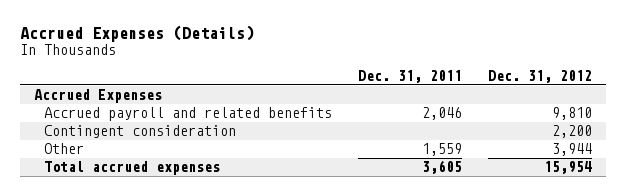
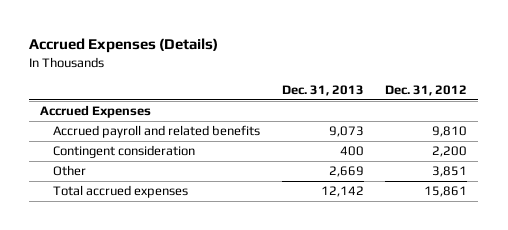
- | Dec. 31, 2011 | Dec. 31, 2012
+ | Dec. 31, 2013 | Dec. 31, 2012
- Other | 1,559 | 3,944
- Total accrued expenses | 3,605 | 15,954
+ Other | 2,669 | 3,851
+ Total accrued expenses | 12,142 | 15,861

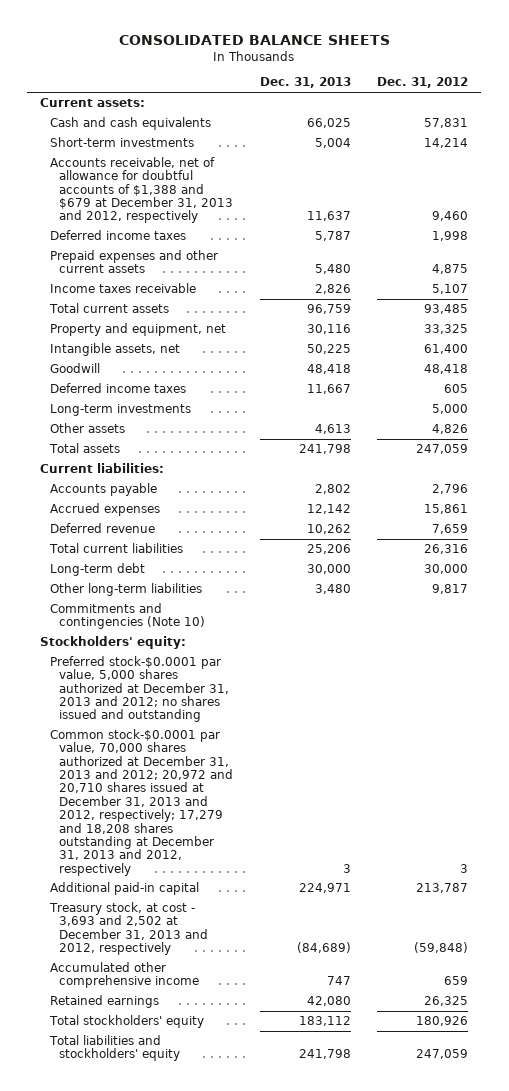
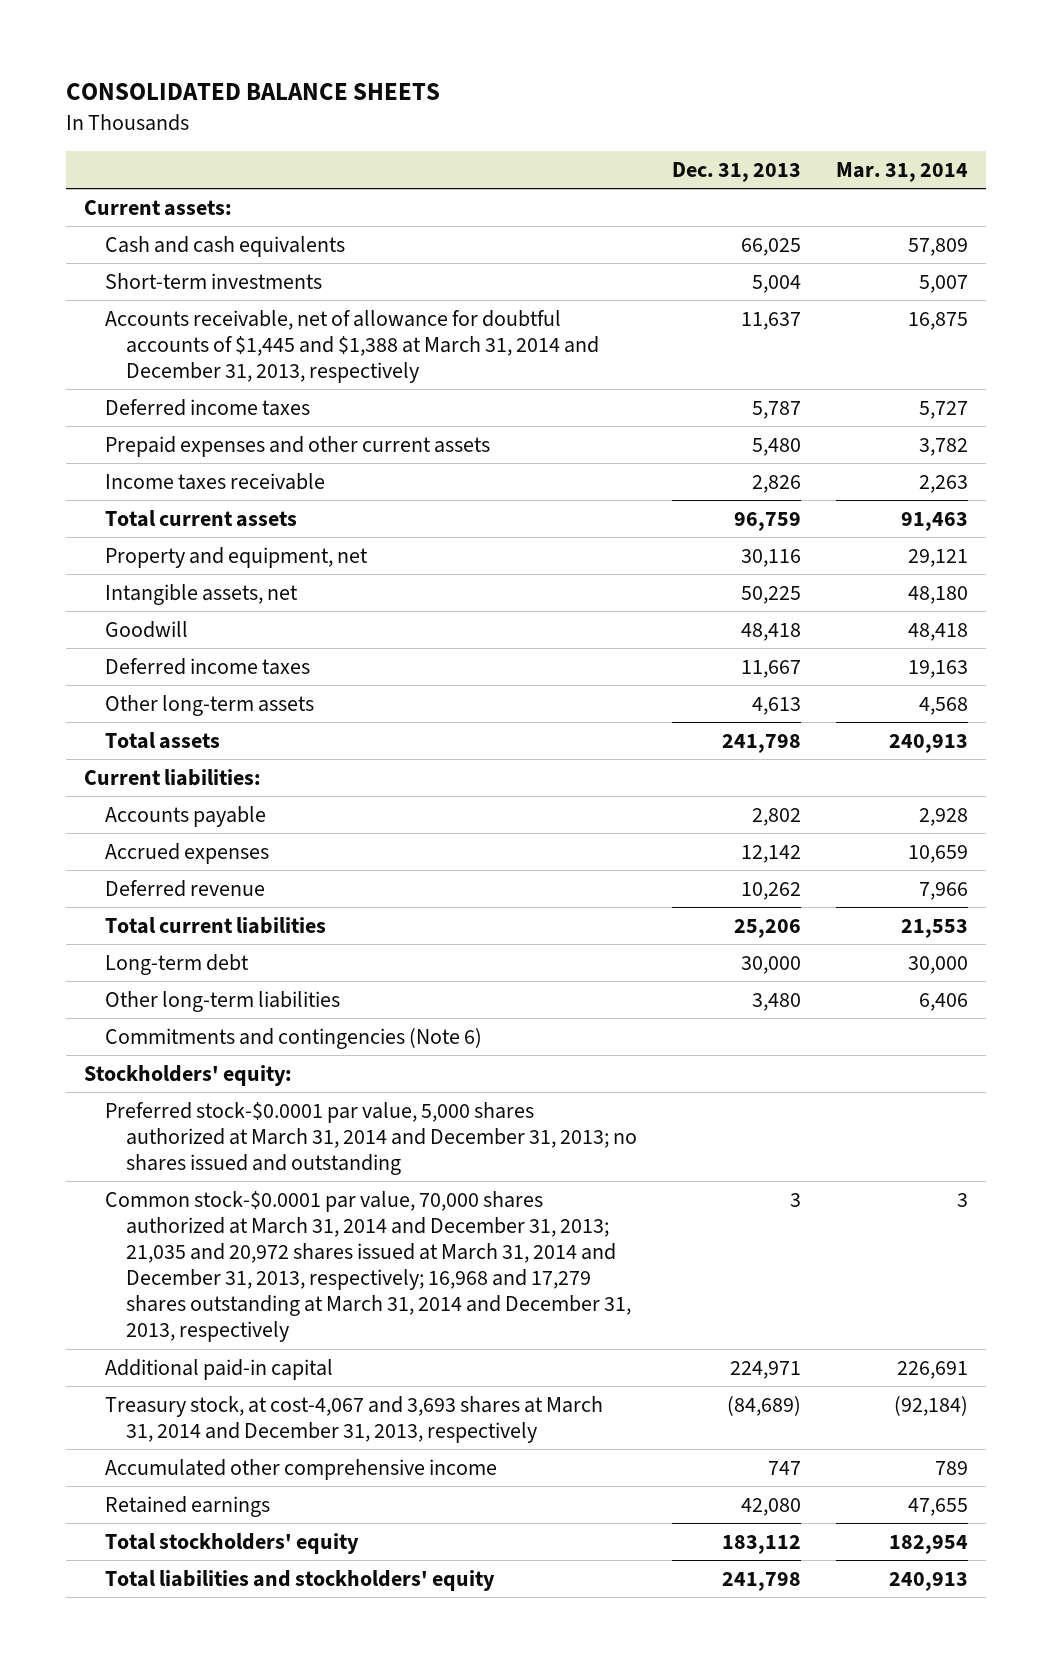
- | Dec. 31, 2013 | Dec. 31, 2012
+ | Dec. 31, 2013 | Mar. 31, 2014
- Accounts receivable, net of allowance for doubtful accounts of $1,388 and $679 at December 31, 2013 and 2012, respectively | 11,637 | 9,460
+ Accounts receivable, net of allowance for doubtful accounts of $1,445 and $1,388 at March 31, 2014 and December 31, 2013, respectively | 11,637 | 16,875
- Long-term investments | | 5,000
- Other assets | 4,613 | 4,826
+ Other long-term assets | 4,613 | 4,568
- Commitments and contingencies (Note 10)
+ Commitments and contingencies (Note 6)
- Preferred stock-$0.0001 par value, 5,000 shares authorized at December 31, 2013 and 2012; no shares issued and outstanding
- Common stock-$0.0001 par value, 70,000 shares authorized at December 31, 2013 and 2012; 20,972 and 20,710 shares issued at December 31, 2013 and 2012, respectively; 17,279 and 18,208 shares outstanding at December 31, 2013 and 2012, respectively | 3 | 3
+ Preferred stock-$0.0001 par value, 5,000 shares authorized at March 31, 2014 and December 31, 2013; no shares issued and outstanding
+ Common stock-$0.0001 par value, 70,000 shares authorized at March 31, 2014 and December 31, 2013; 21,035 and 20,972 shares issued at March 31, 2014 and December 31, 2013, respectively; 16,968 and 17,279 shares outstanding at March 31, 2014 and December 31, 2013, respectively | 3 | 3
- Treasury stock, at cost - 3,693 and 2,502 at December 31, 2013 and 2012, respectively | (84,689) | (59,848)
+ Treasury stock, at cost-4,067 and 3,693 shares at March 31, 2014 and December 31, 2013, respectively | (84,689) | (92,184)

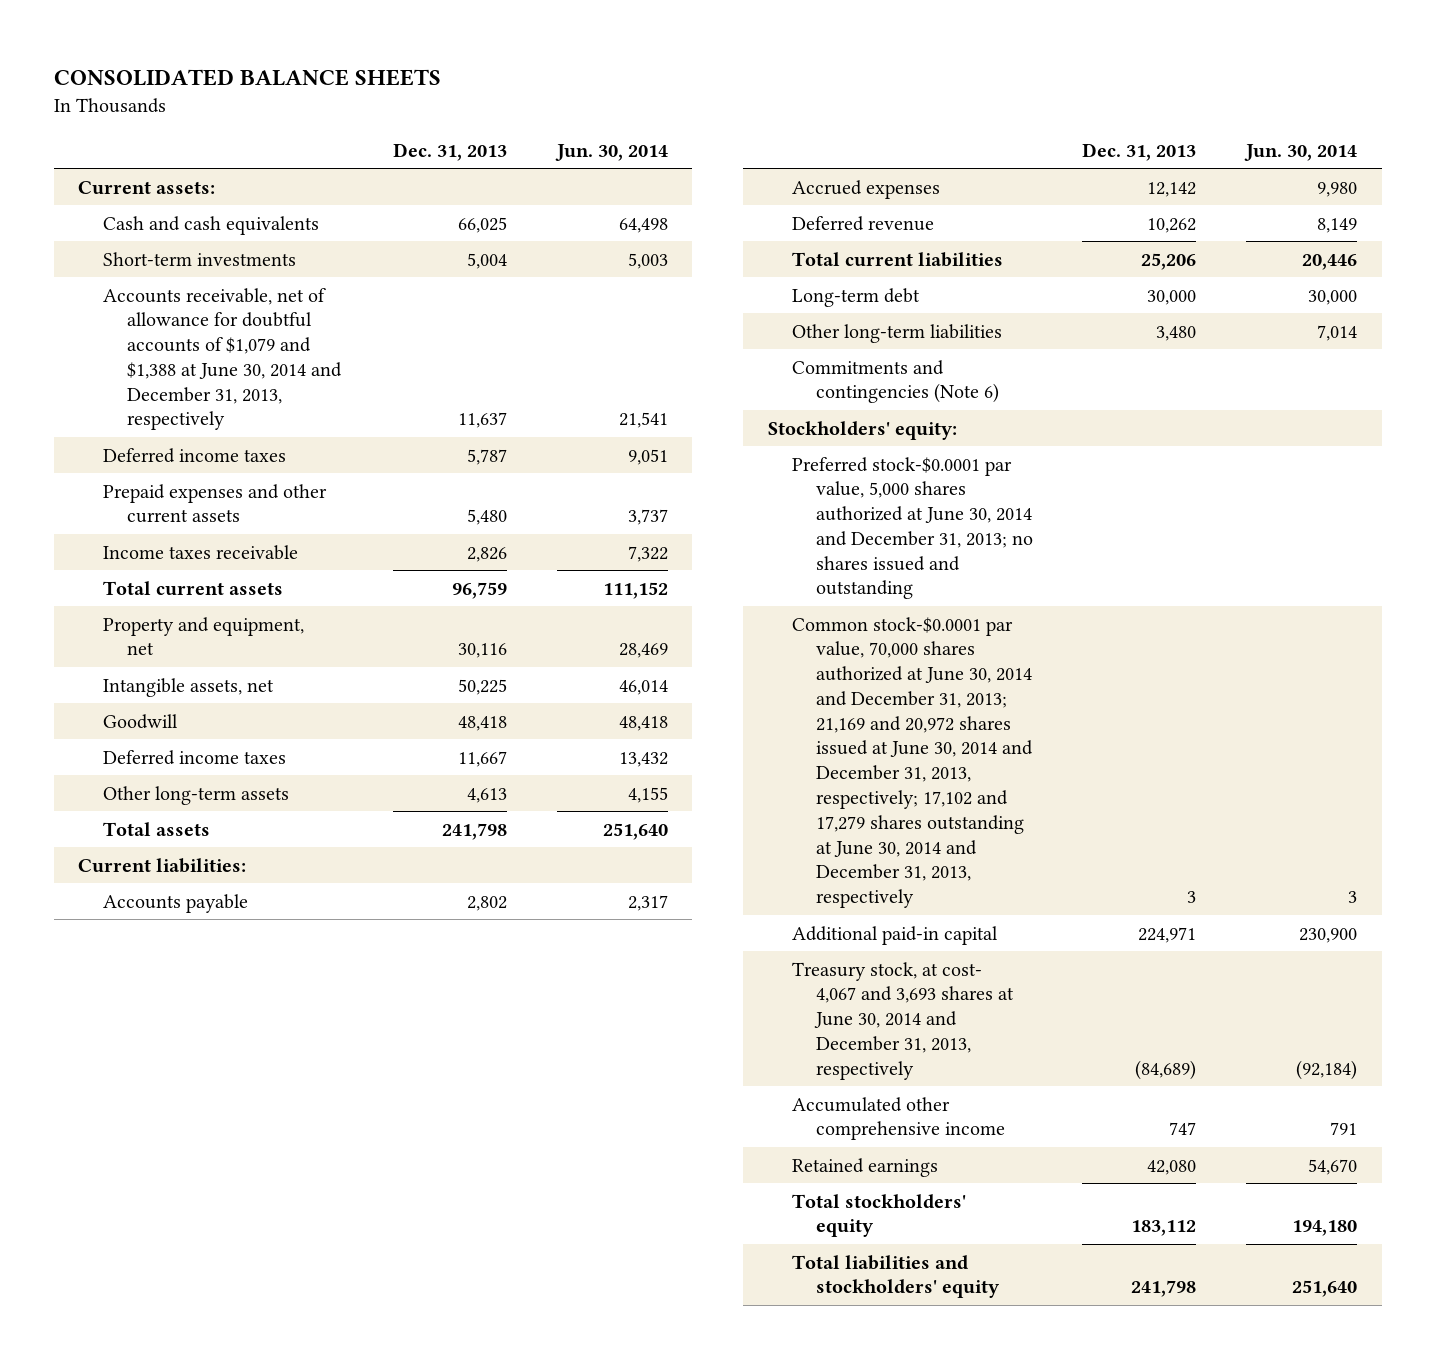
- | Dec. 31, 2013 | Mar. 31, 2014
+ | Dec. 31, 2013 | Jun. 30, 2014
- Accounts receivable, net of allowance for doubtful accounts of $1,445 and $1,388 at March 31, 2014 and December 31, 2013, respectively | 11,637 | 16,875
+ Accounts receivable, net of allowance for doubtful accounts of $1,079 and $1,388 at June 30, 2014 and December 31, 2013, respectively | 11,637 | 21,541
- Preferred stock-$0.0001 par value, 5,000 shares authorized at March 31, 2014 and December 31, 2013; no shares issued and outstanding
- Common stock-$0.0001 par value, 70,000 shares authorized at March 31, 2014 and December 31, 2013; 21,035 and 20,972 shares issued at March 31, 2014 and December 31, 2013, respectively; 16,968 and 17,279 shares outstanding at March 31, 2014 and December 31, 2013, respectively | 3 | 3
+ Preferred stock-$0.0001 par value, 5,000 shares authorized at June 30, 2014 and December 31, 2013; no shares issued and outstanding
+ Common stock-$0.0001 par value, 70,000 shares authorized at June 30, 2014 and December 31, 2013; 21,169 and 20,972 shares issued at June 30, 2014 and December 31, 2013, respectively; 17,102 and 17,279 shares outstanding at June 30, 2014 and December 31, 2013, respectively | 3 | 3
- Treasury stock, at cost-4,067 and 3,693 shares at March 31, 2014 and December 31, 2013, respectively | (84,689) | (92,184)
+ Treasury stock, at cost- 4,067 and 3,693 shares at June 30, 2014 and December 31, 2013, respectively | (84,689) | (92,184)

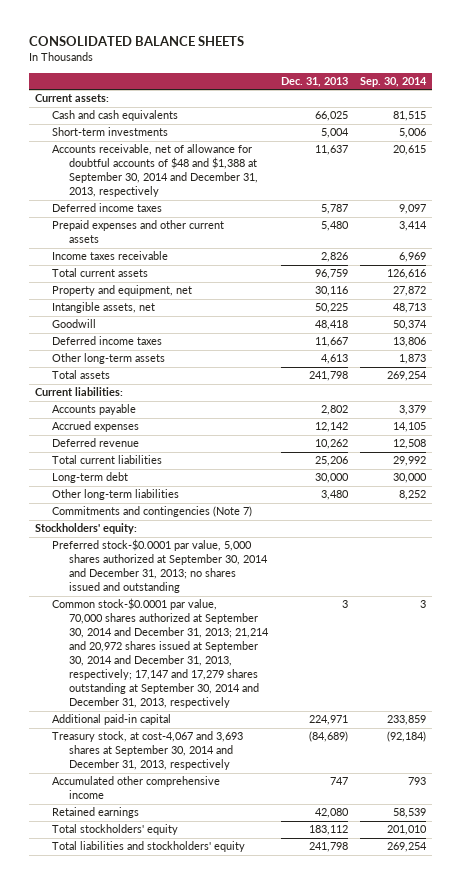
- | Dec. 31, 2013 | Jun. 30, 2014
+ | Dec. 31, 2013 | Sep. 30, 2014
- Accounts receivable, net of allowance for doubtful accounts of $1,079 and $1,388 at June 30, 2014 and December 31, 2013, respectively | 11,637 | 21,541
+ Accounts receivable, net of allowance for doubtful accounts of $48 and $1,388 at September 30, 2014 and December 31, 2013, respectively | 11,637 | 20,615
- Commitments and contingencies (Note 6)
+ Commitments and contingencies (Note 7)
- Preferred stock-$0.0001 par value, 5,000 shares authorized at June 30, 2014 and December 31, 2013; no shares issued and outstanding
- Common stock-$0.0001 par value, 70,000 shares authorized at June 30, 2014 and December 31, 2013; 21,169 and 20,972 shares issued at June 30, 2014 and December 31, 2013, respectively; 17,102 and 17,279 shares outstanding at June 30, 2014 and December 31, 2013, respectively | 3 | 3
+ Preferred stock-$0.0001 par value, 5,000 shares authorized at September 30, 2014 and December 31, 2013; no shares issued and outstanding
+ Common stock-$0.0001 par value, 70,000 shares authorized at September 30, 2014 and December 31, 2013; 21,214 and 20,972 shares issued at September 30, 2014 and December 31, 2013, respectively; 17,147 and 17,279 shares outstanding at September 30, 2014 and December 31, 2013, respectively | 3 | 3
- Treasury stock, at cost- 4,067 and 3,693 shares at June 30, 2014 and December 31, 2013, respectively | (84,689) | (92,184)
+ Treasury stock, at cost-4,067 and 3,693 shares at September 30, 2014 and December 31, 2013, respectively | (84,689) | (92,184)

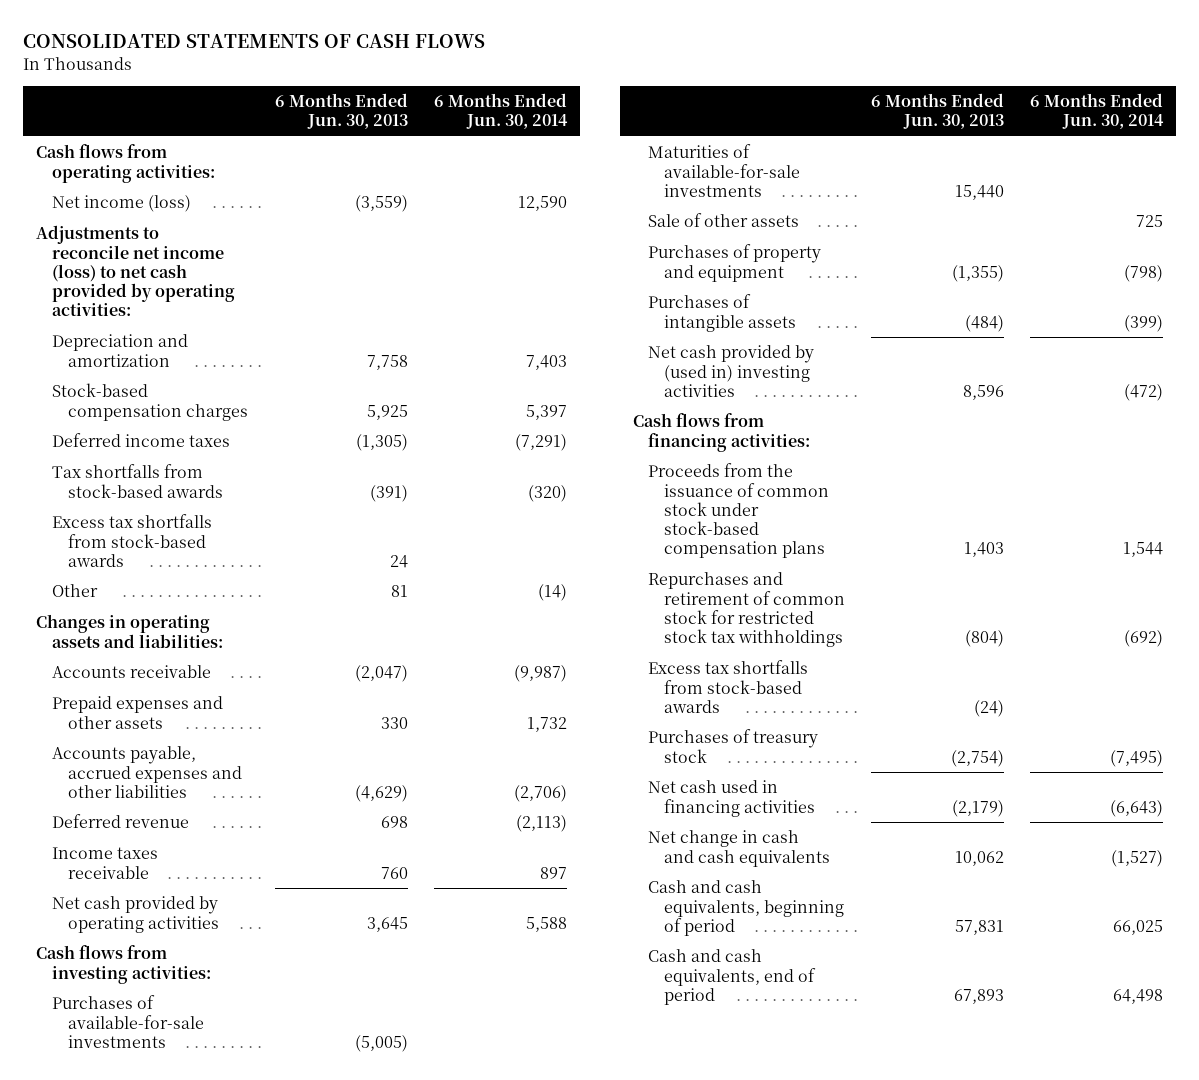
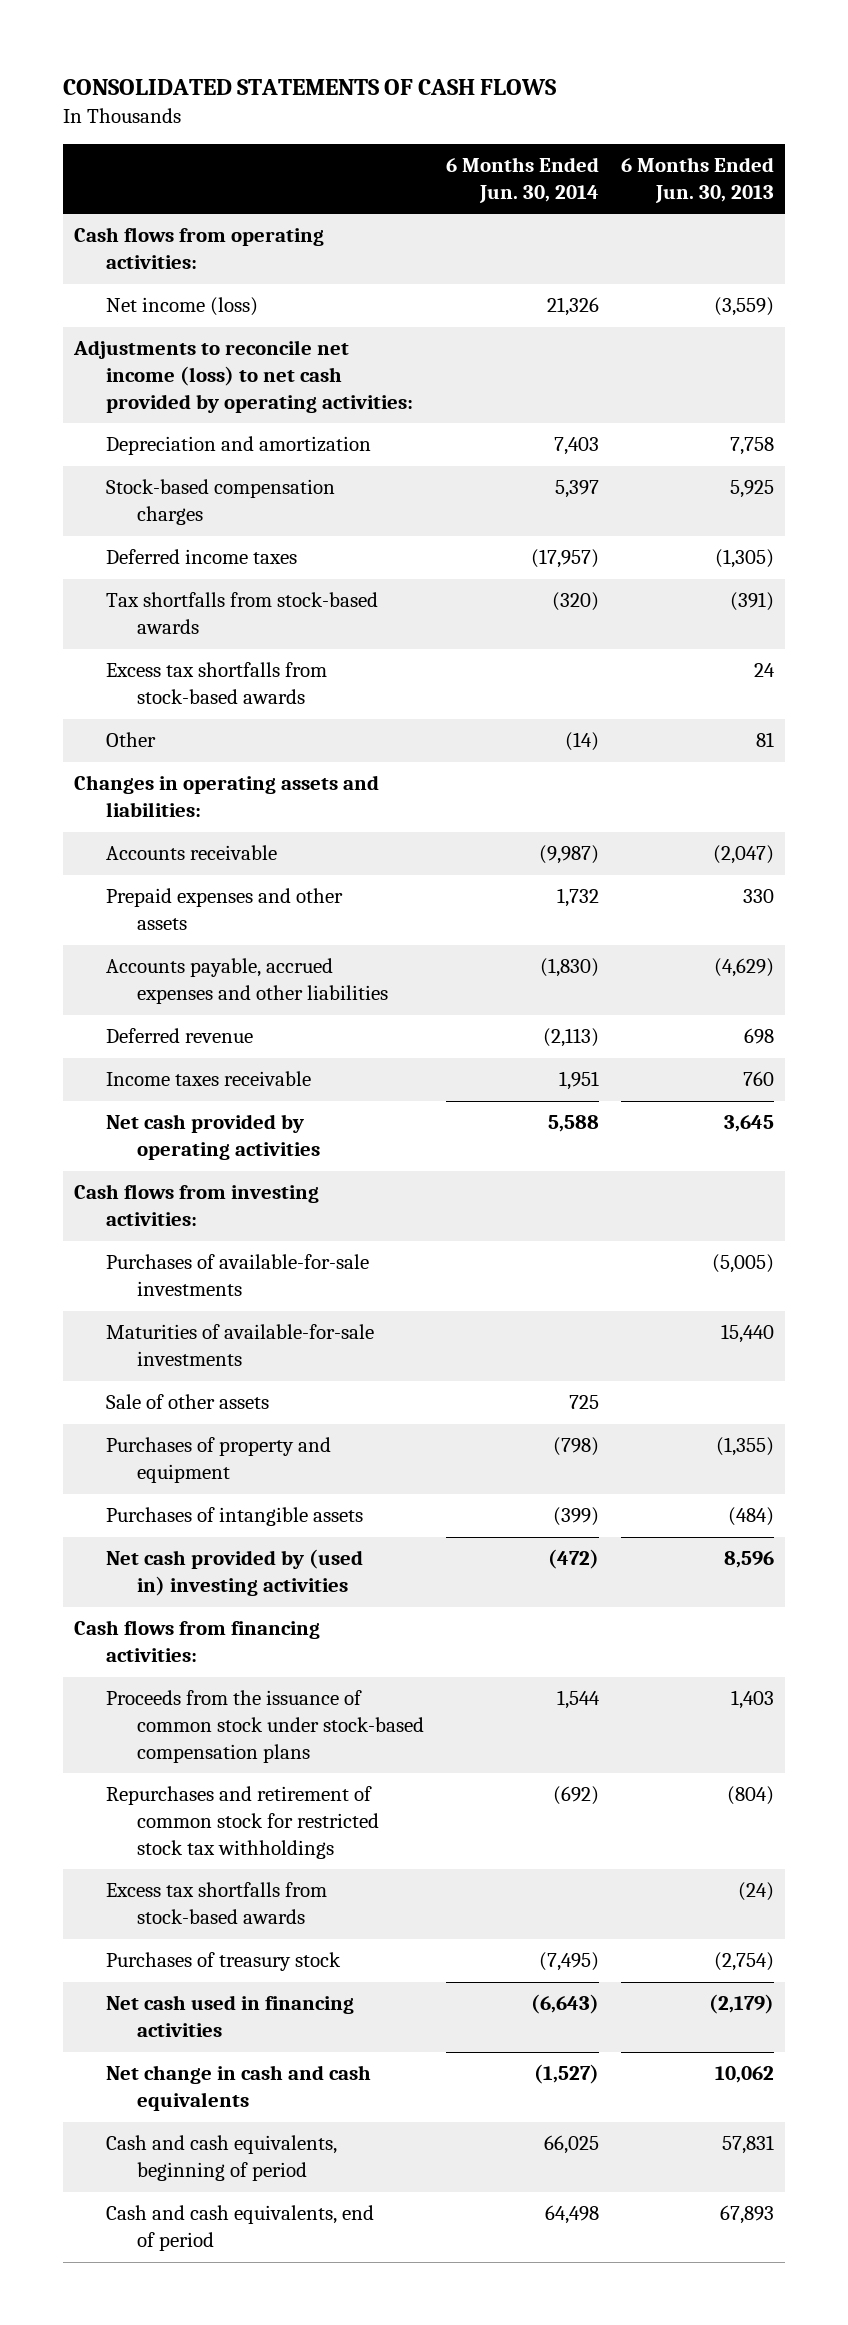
- | 6 Months Ended Jun. 30, 2013 | 6 Months Ended Jun. 30, 2014
+ | 6 Months Ended Jun. 30, 2014 | 6 Months Ended Jun. 30, 2013
- Net income (loss) | (3,559) | 12,590
+ Net income (loss) | 21,326 | (3,559)
- Deferred income taxes | (1,305) | (7,291)
+ Deferred income taxes | (17,957) | (1,305)
- Accounts payable, accrued expenses and other liabilities | (4,629) | (2,706)
+ Accounts payable, accrued expenses and other liabilities | (1,830) | (4,629)
- Income taxes receivable | 760 | 897
+ Income taxes receivable | 1,951 | 760

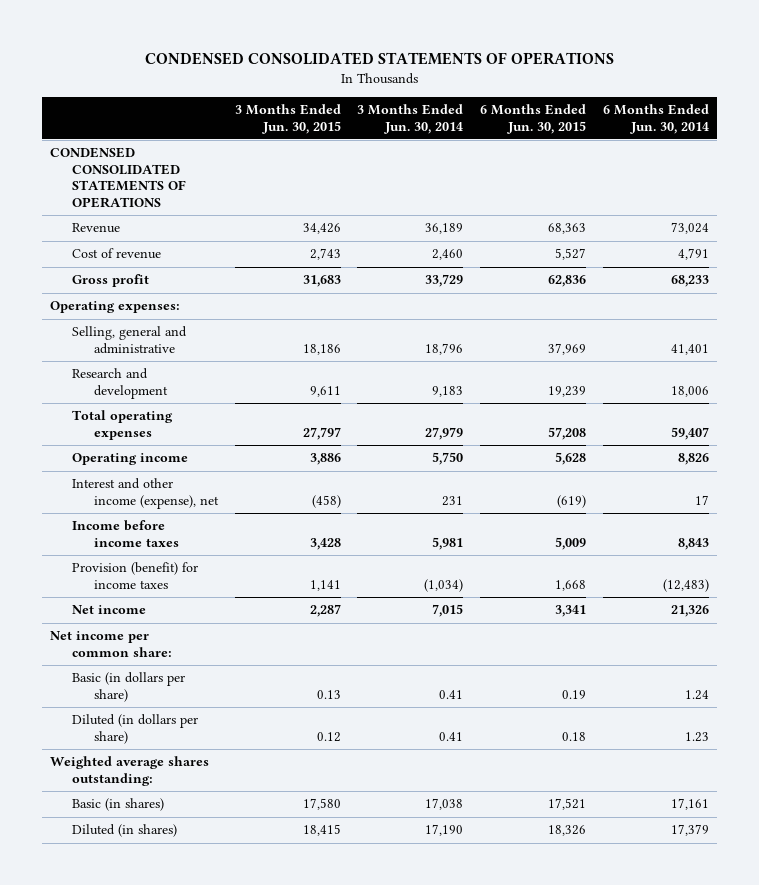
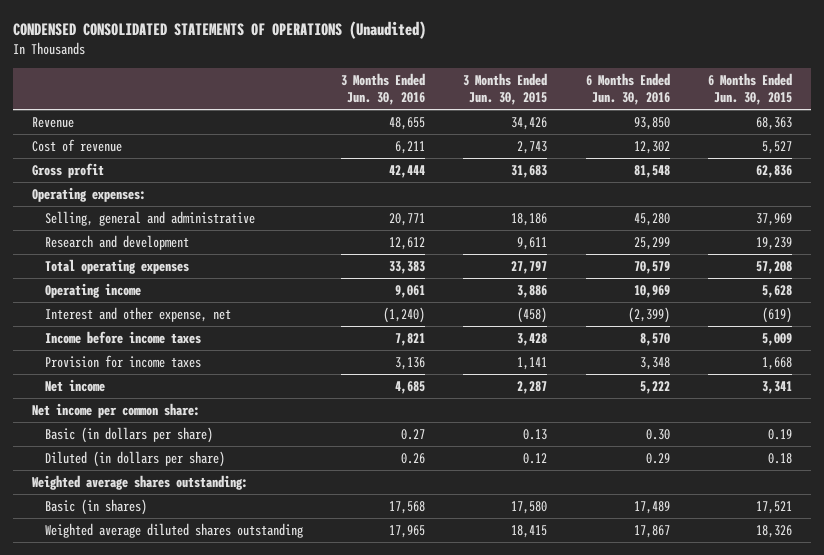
- CONDENSED CONSOLIDATED STATEMENTS OF OPERATIONS
+ CONDENSED CONSOLIDATED STATEMENTS OF OPERATIONS (Unaudited)
- | 3 Months Ended Jun. 30, 2015 | 3 Months Ended Jun. 30, 2014 | 6 Months Ended Jun. 30, 2015 | 6 Months Ended Jun. 30, 2014
+ | 3 Months Ended Jun. 30, 2016 | 3 Months Ended Jun. 30, 2015 | 6 Months Ended Jun. 30, 2016 | 6 Months Ended Jun. 30, 2015
- CONDENSED CONSOLIDATED STATEMENTS OF OPERATIONS
- Interest and other income (expense), net | (458) | 231 | (619) | 17
+ Interest and other expense, net | (1,240) | (458) | (2,399) | (619)
- Provision (benefit) for income taxes | 1,141 | (1,034) | 1,668 | (12,483)
+ Provision for income taxes | 3,136 | 1,141 | 3,348 | 1,668
- Diluted (in shares) | 18,415 | 17,190 | 18,326 | 17,379
+ Weighted average diluted shares outstanding | 17,965 | 18,415 | 17,867 | 18,326

